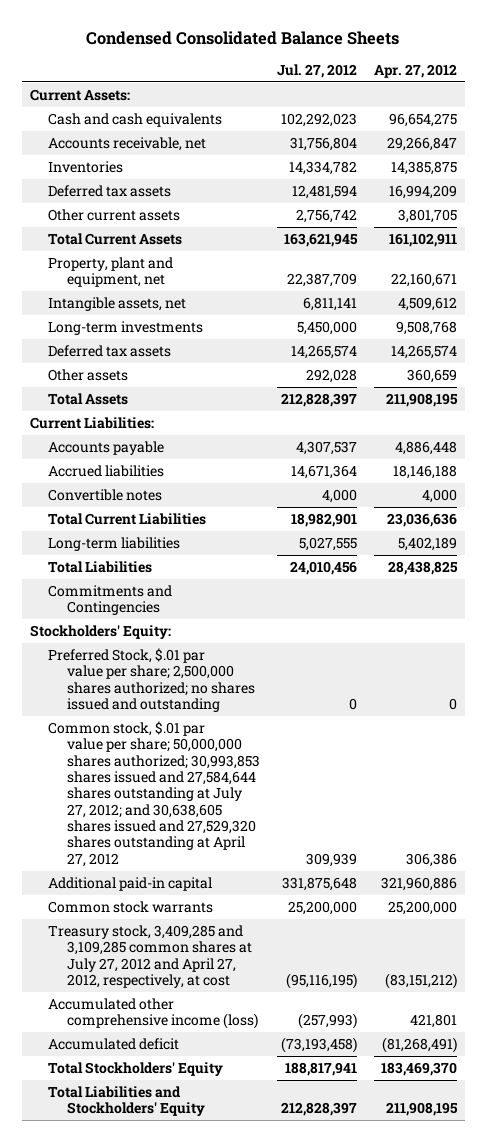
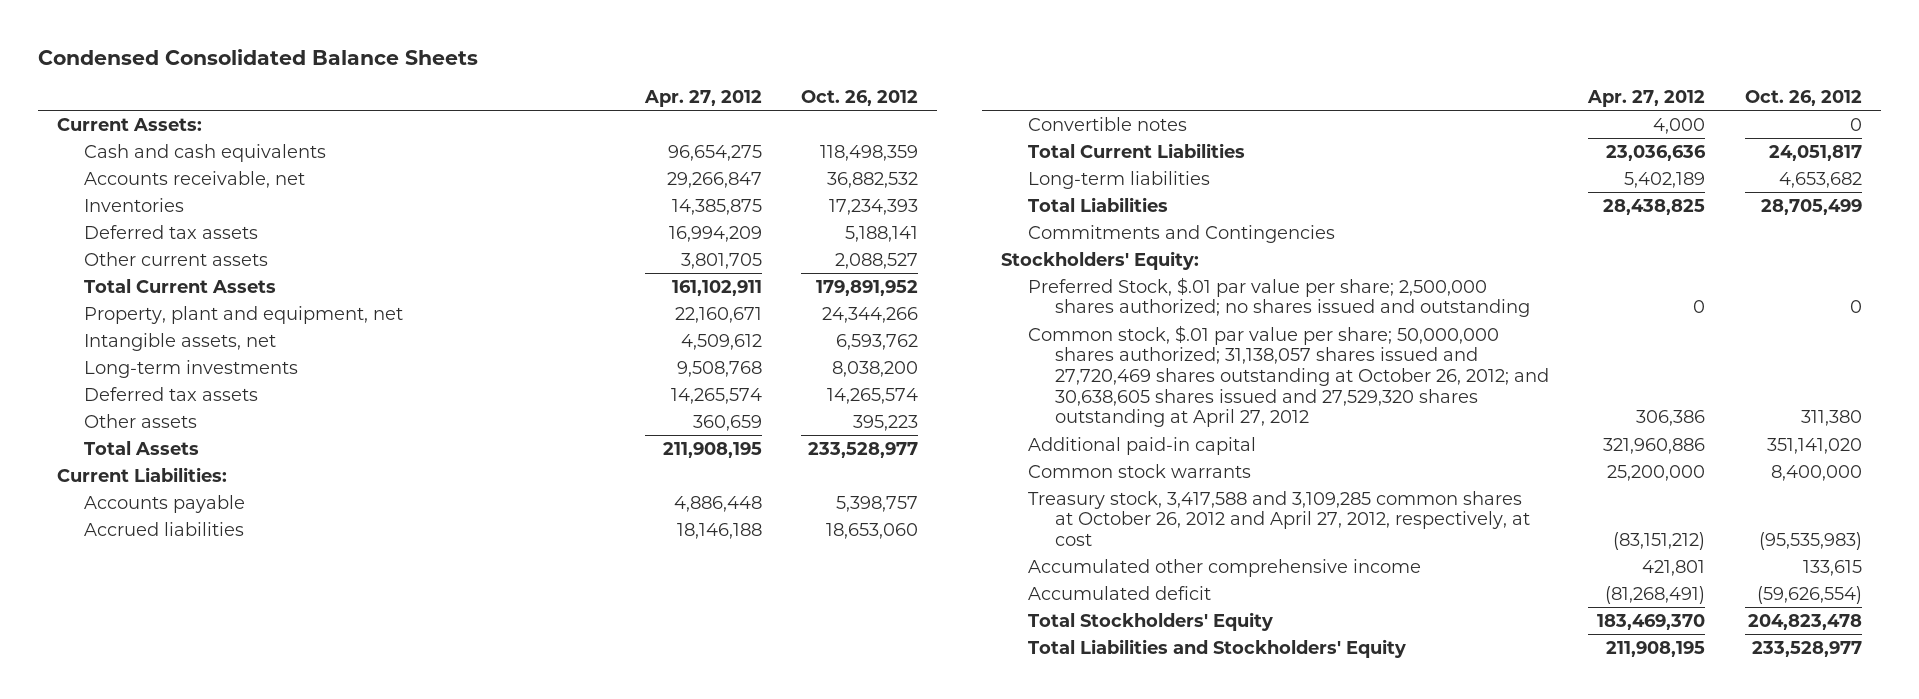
- | Jul. 27, 2012 | Apr. 27, 2012
+ | Apr. 27, 2012 | Oct. 26, 2012
- Common stock, $.01 par value per share; 50,000,000 shares authorized; 30,993,853 shares issued and 27,584,644 shares outstanding at July 27, 2012; and 30,638,605 shares issued and 27,529,320 shares outstanding at April 27, 2012 | 309,939 | 306,386
+ Common stock, $.01 par value per share; 50,000,000 shares authorized; 31,138,057 shares issued and 27,720,469 shares outstanding at October 26, 2012; and 30,638,605 shares issued and 27,529,320 shares outstanding at April 27, 2012 | 306,386 | 311,380
- Treasury stock, 3,409,285 and 3,109,285 common shares at July 27, 2012 and April 27, 2012, respectively, at cost | (95,116,195) | (83,151,212)
- Accumulated other comprehensive income (loss) | (257,993) | 421,801
+ Treasury stock, 3,417,588 and 3,109,285 common shares at October 26, 2012 and April 27, 2012, respectively, at cost | (83,151,212) | (95,535,983)
+ Accumulated other comprehensive income | 421,801 | 133,615

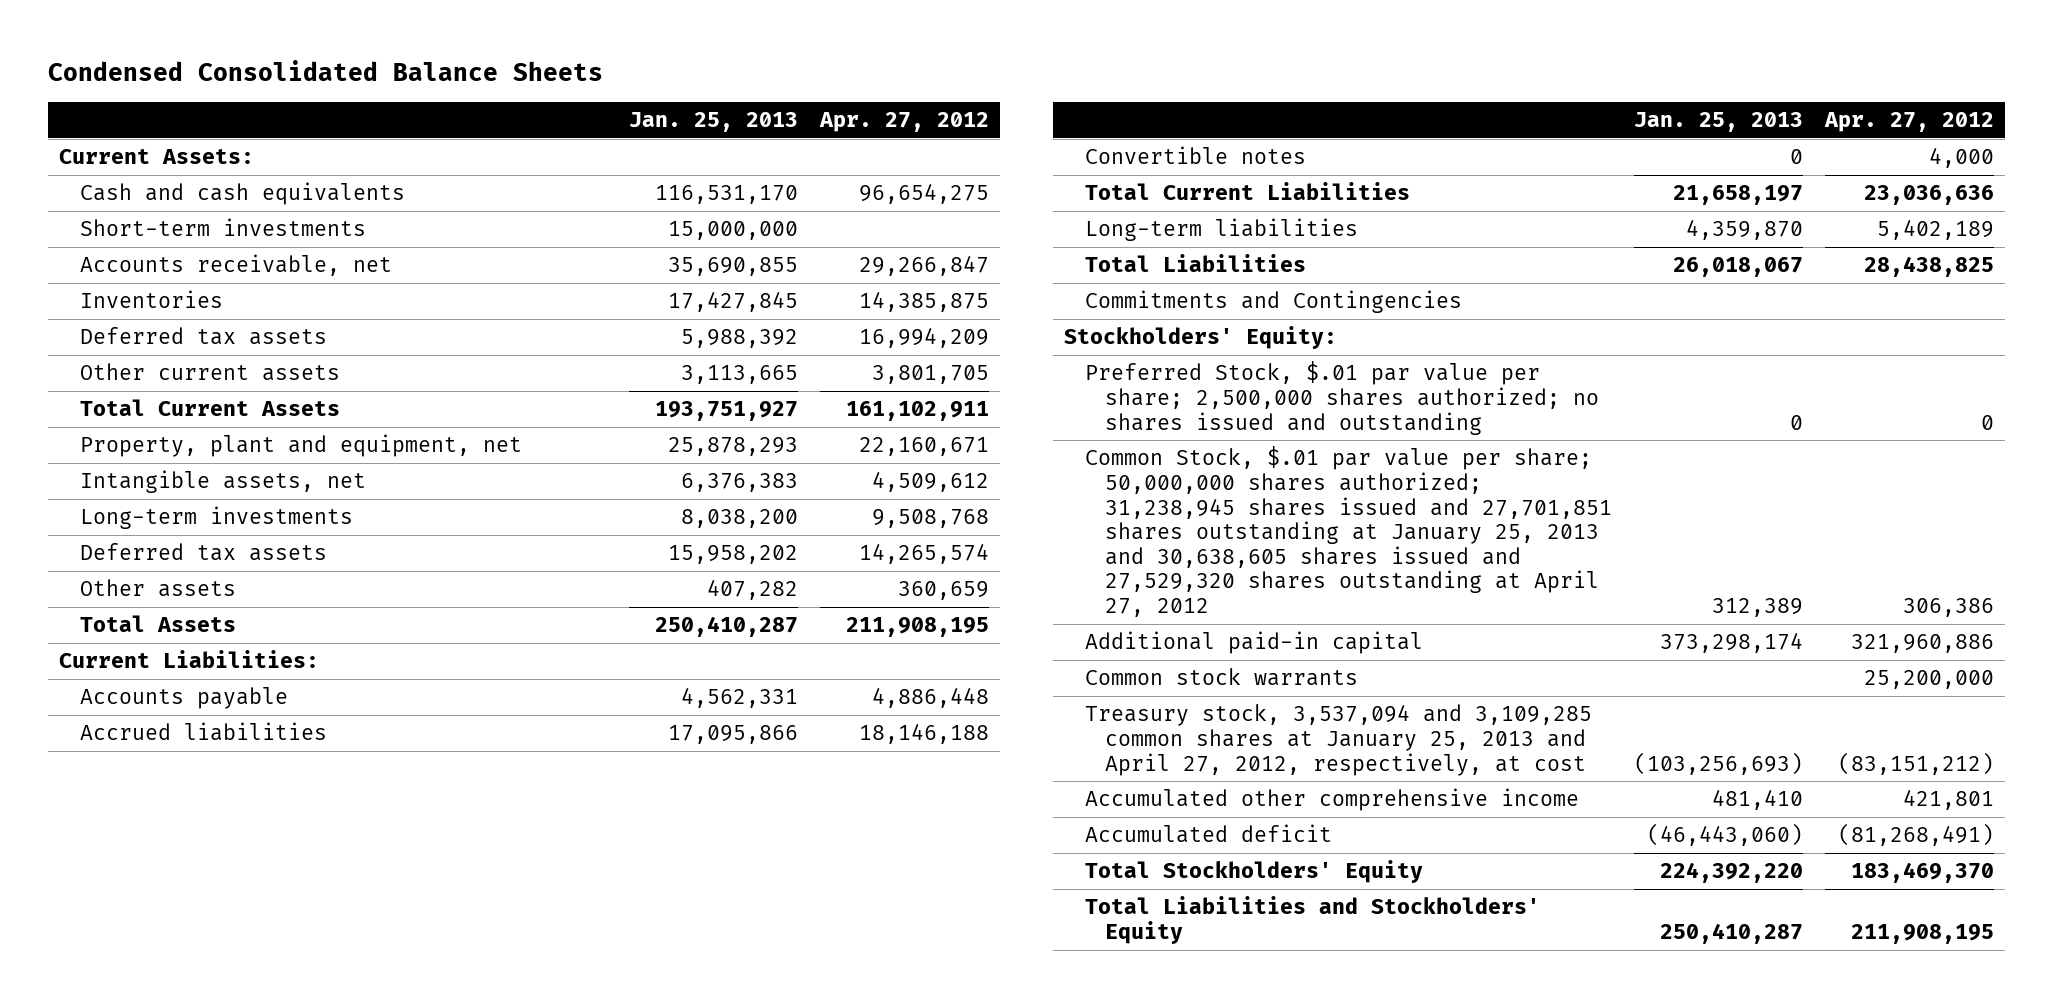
- | Apr. 27, 2012 | Oct. 26, 2012
+ | Jan. 25, 2013 | Apr. 27, 2012
+ Short-term investments | 15,000,000 |
- Common stock, $.01 par value per share; 50,000,000 shares authorized; 31,138,057 shares issued and 27,720,469 shares outstanding at October 26, 2012; and 30,638,605 shares issued and 27,529,320 shares outstanding at April 27, 2012 | 306,386 | 311,380
+ Common Stock, $.01 par value per share; 50,000,000 shares authorized; 31,238,945 shares issued and 27,701,851 shares outstanding at January 25, 2013 and 30,638,605 shares issued and 27,529,320 shares outstanding at April 27, 2012 | 312,389 | 306,386
- Treasury stock, 3,417,588 and 3,109,285 common shares at October 26, 2012 and April 27, 2012, respectively, at cost | (83,151,212) | (95,535,983)
+ Treasury stock, 3,537,094 and 3,109,285 common shares at January 25, 2013 and April 27, 2012, respectively, at cost | (103,256,693) | (83,151,212)

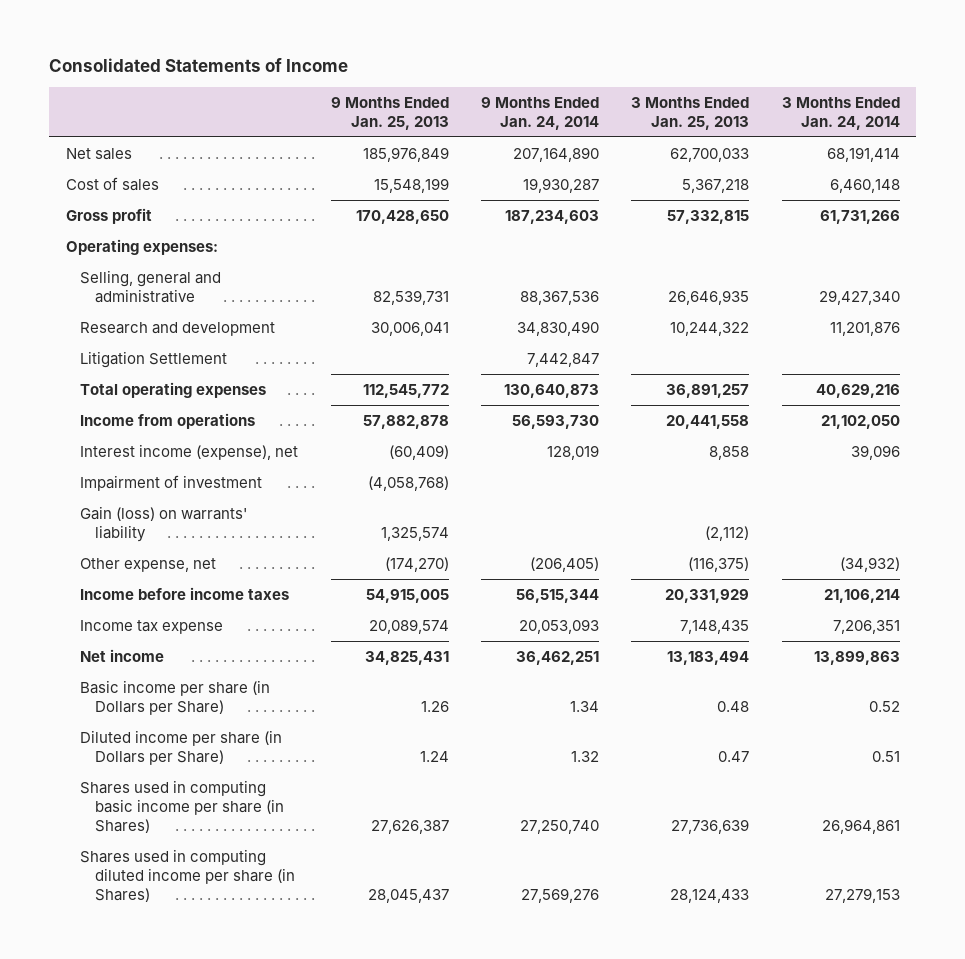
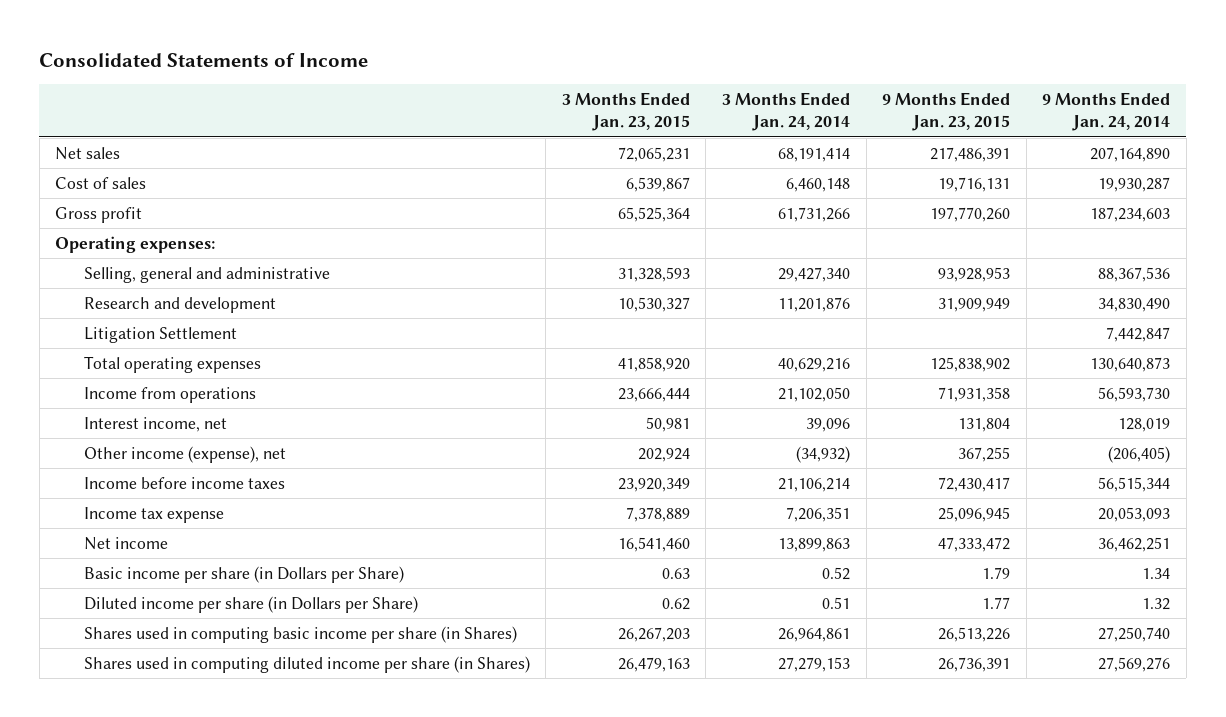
- | 9 Months Ended Jan. 25, 2013 | 9 Months Ended Jan. 24, 2014 | 3 Months Ended Jan. 25, 2013 | 3 Months Ended Jan. 24, 2014
+ | 3 Months Ended Jan. 23, 2015 | 3 Months Ended Jan. 24, 2014 | 9 Months Ended Jan. 23, 2015 | 9 Months Ended Jan. 24, 2014
- Interest income (expense), net | (60,409) | 128,019 | 8,858 | 39,096
- Impairment of investment | (4,058,768) | | |
- Gain (loss) on warrants' liability | 1,325,574 | | (2,112) |
- Other expense, net | (174,270) | (206,405) | (116,375) | (34,932)
+ Interest income, net | 50,981 | 39,096 | 131,804 | 128,019
+ Other income (expense), net | 202,924 | (34,932) | 367,255 | (206,405)

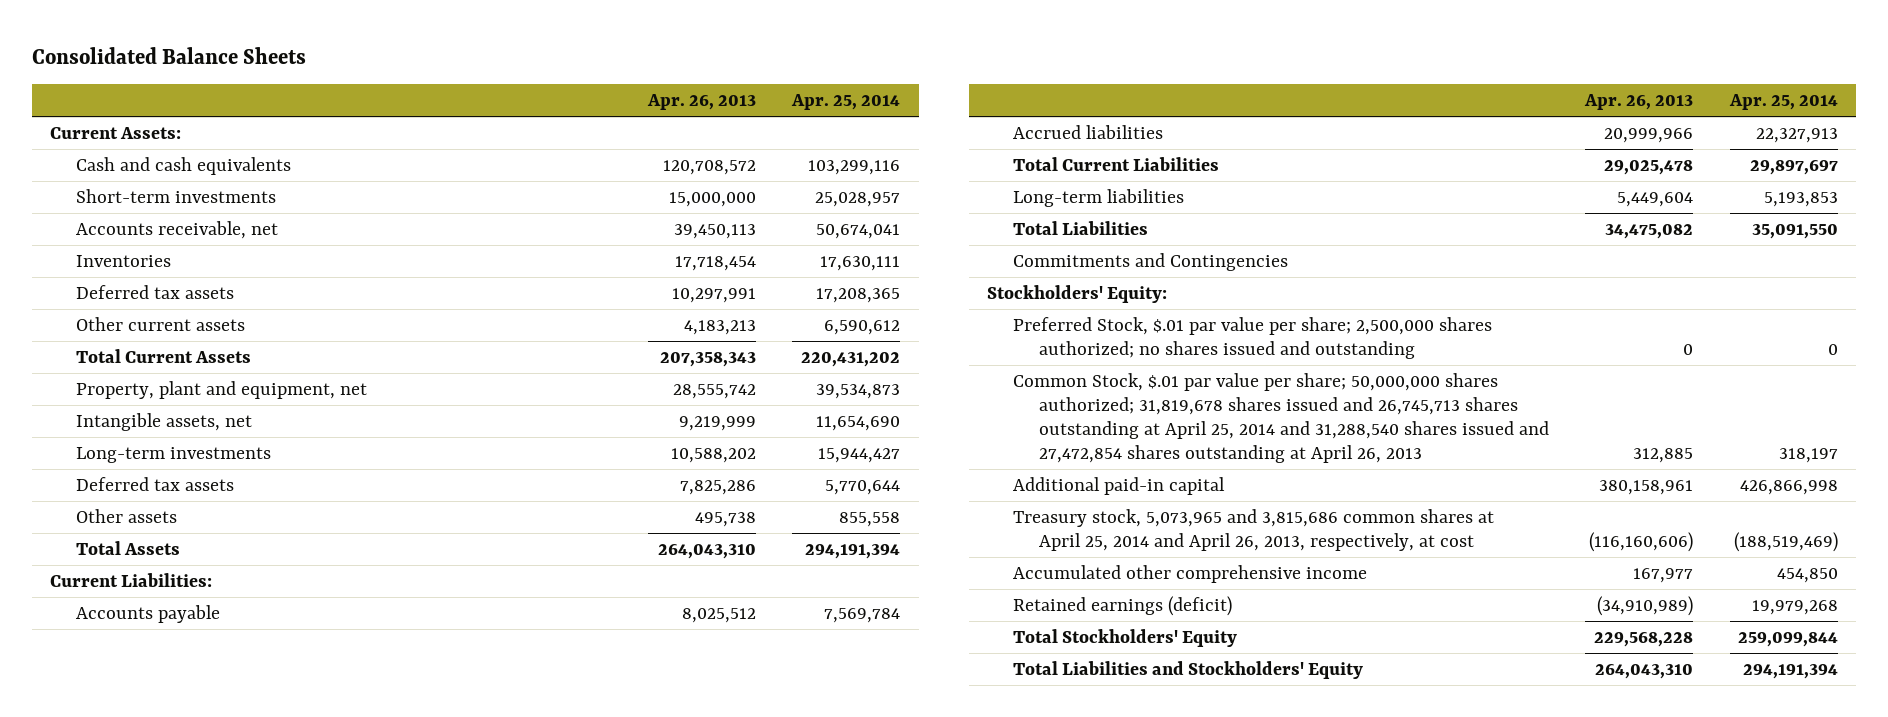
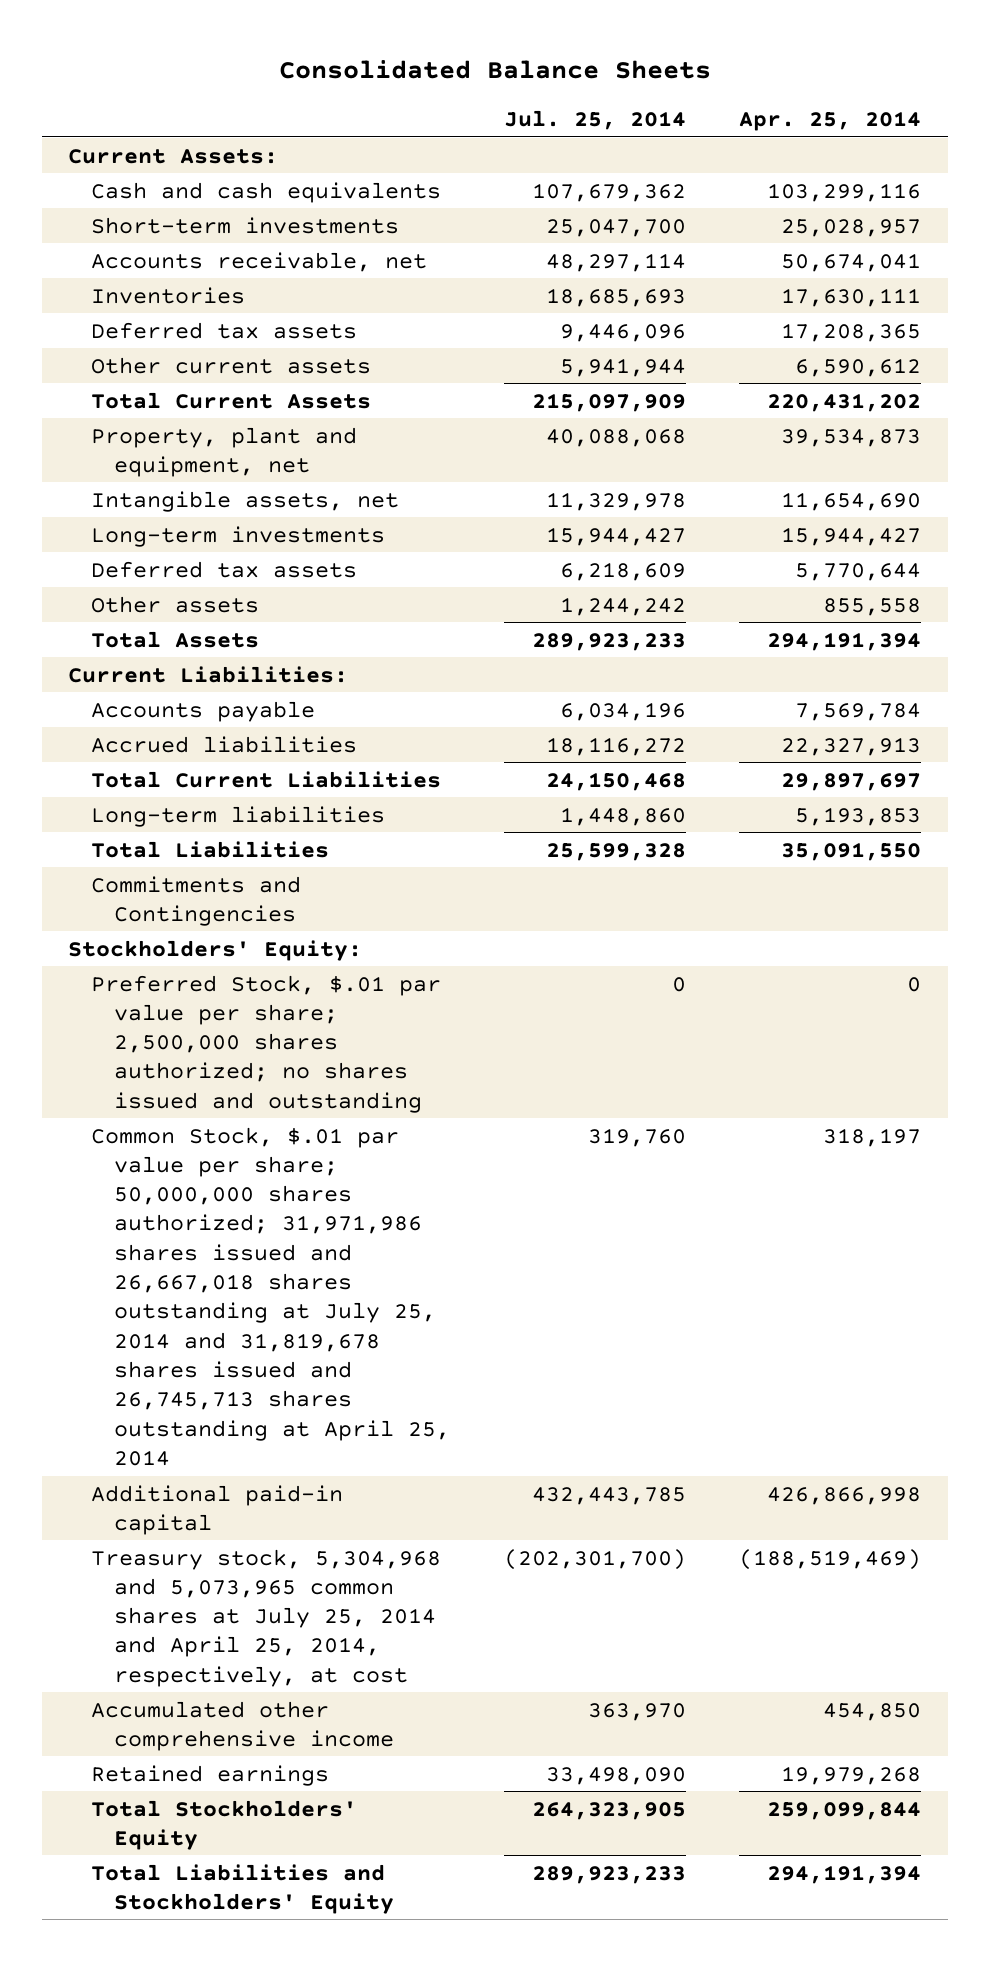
- | Apr. 26, 2013 | Apr. 25, 2014
+ | Jul. 25, 2014 | Apr. 25, 2014
- Common Stock, $.01 par value per share; 50,000,000 shares authorized; 31,819,678 shares issued and 26,745,713 shares outstanding at April 25, 2014 and 31,288,540 shares issued and 27,472,854 shares outstanding at April 26, 2013 | 312,885 | 318,197
+ Common Stock, $.01 par value per share; 50,000,000 shares authorized; 31,971,986 shares issued and 26,667,018 shares outstanding at July 25, 2014 and 31,819,678 shares issued and 26,745,713 shares outstanding at April 25, 2014 | 319,760 | 318,197
- Treasury stock, 5,073,965 and 3,815,686 common shares at April 25, 2014 and April 26, 2013, respectively, at cost | (116,160,606) | (188,519,469)
+ Treasury stock, 5,304,968 and 5,073,965 common shares at July 25, 2014 and April 25, 2014, respectively, at cost | (202,301,700) | (188,519,469)
- Retained earnings (deficit) | (34,910,989) | 19,979,268
+ Retained earnings | 33,498,090 | 19,979,268

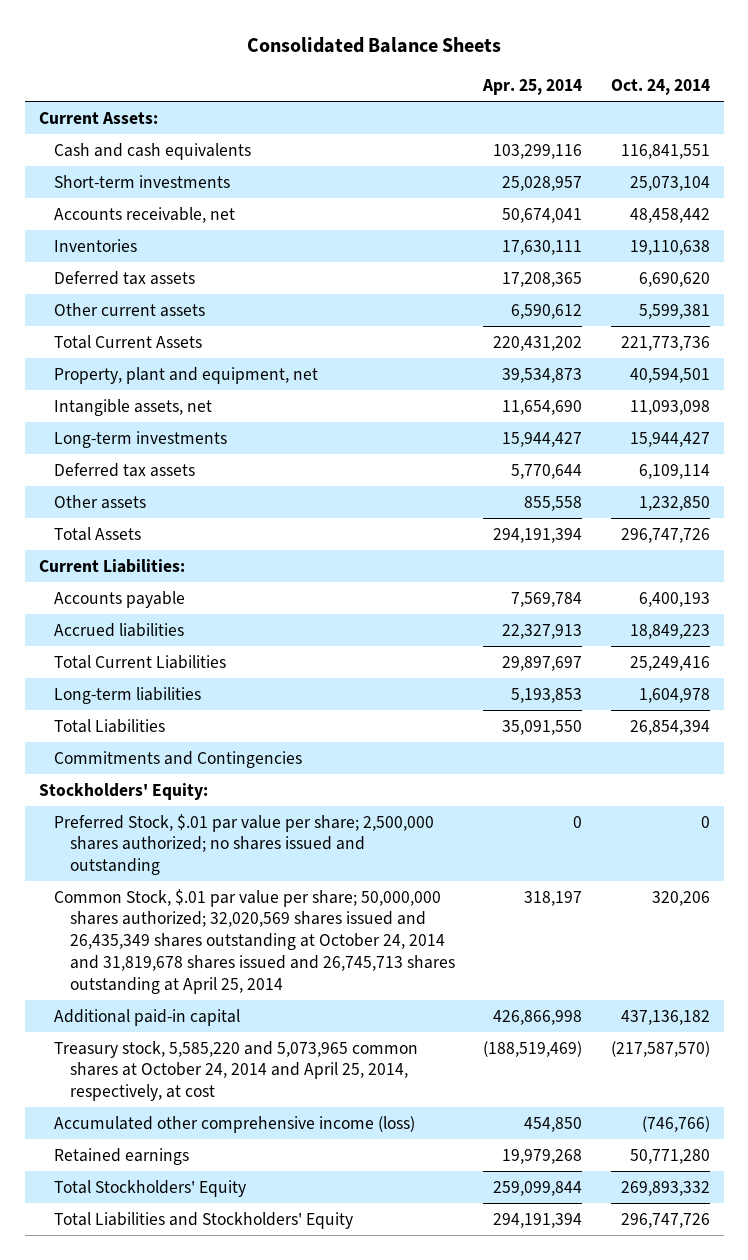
- | Jul. 25, 2014 | Apr. 25, 2014
+ | Apr. 25, 2014 | Oct. 24, 2014
- Common Stock, $.01 par value per share; 50,000,000 shares authorized; 31,971,986 shares issued and 26,667,018 shares outstanding at July 25, 2014 and 31,819,678 shares issued and 26,745,713 shares outstanding at April 25, 2014 | 319,760 | 318,197
+ Common Stock, $.01 par value per share; 50,000,000 shares authorized; 32,020,569 shares issued and 26,435,349 shares outstanding at October 24, 2014 and 31,819,678 shares issued and 26,745,713 shares outstanding at April 25, 2014 | 318,197 | 320,206
- Treasury stock, 5,304,968 and 5,073,965 common shares at July 25, 2014 and April 25, 2014, respectively, at cost | (202,301,700) | (188,519,469)
- Accumulated other comprehensive income | 363,970 | 454,850
+ Treasury stock, 5,585,220 and 5,073,965 common shares at October 24, 2014 and April 25, 2014, respectively, at cost | (188,519,469) | (217,587,570)
+ Accumulated other comprehensive income (loss) | 454,850 | (746,766)

